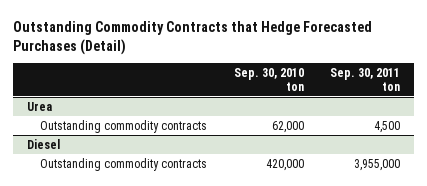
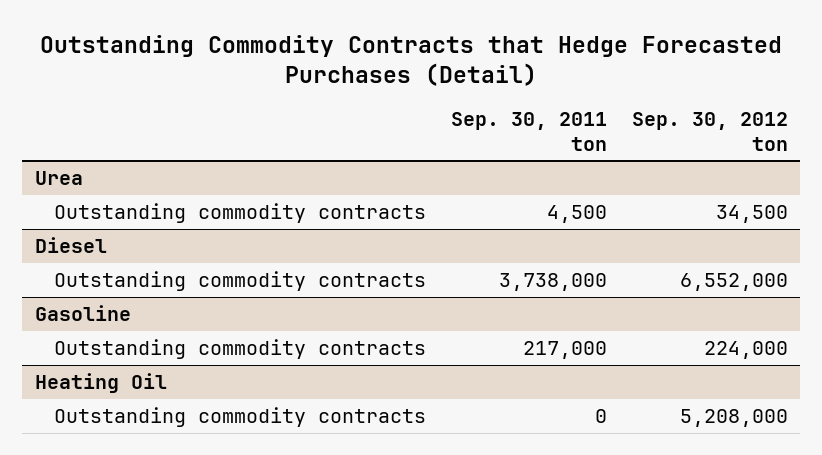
- | Sep. 30, 2010 ton | Sep. 30, 2011 ton
+ | Sep. 30, 2011 ton | Sep. 30, 2012 ton
@ Diesel
- Outstanding commodity contracts | 420,000 | 3,955,000
+ Outstanding commodity contracts | 3,738,000 | 6,552,000
+ Gasoline
+ Outstanding commodity contracts | 217,000 | 224,000
+ Heating Oil
+ Outstanding commodity contracts | 0 | 5,208,000

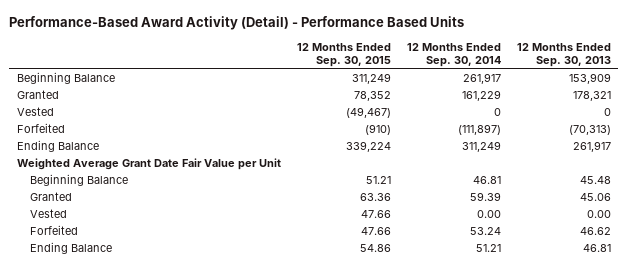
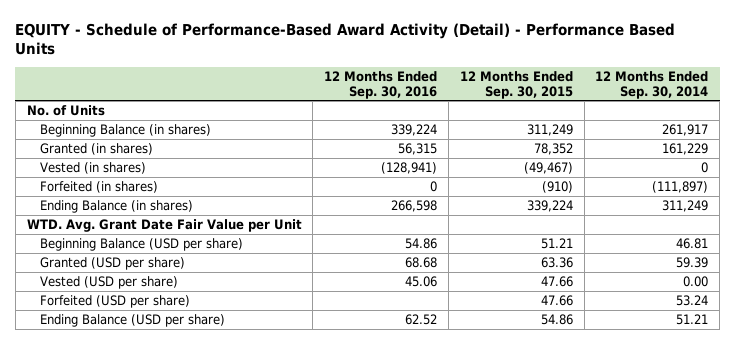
- Performance-Based Award Activity (Detail) - Performance Based Units
+ EQUITY - Schedule of Performance-Based Award Activity (Detail) - Performance Based Units
- | 12 Months Ended Sep. 30, 2015 | 12 Months Ended Sep. 30, 2014 | 12 Months Ended Sep. 30, 2013
+ | 12 Months Ended Sep. 30, 2016 | 12 Months Ended Sep. 30, 2015 | 12 Months Ended Sep. 30, 2014
- Beginning Balance | 311,249 | 261,917 | 153,909
- Granted | 78,352 | 161,229 | 178,321
- Vested | (49,467) | 0 | 0
- Forfeited | (910) | (111,897) | (70,313)
- Ending Balance | 339,224 | 311,249 | 261,917
- Weighted Average Grant Date Fair Value per Unit
- Beginning Balance | 51.21 | 46.81 | 45.48
- Granted | 63.36 | 59.39 | 45.06
- Vested | 47.66 | 0.00 | 0.00
- Forfeited | 47.66 | 53.24 | 46.62
- Ending Balance | 54.86 | 51.21 | 46.81
+ No. of Units
+ Beginning Balance (in shares) | 339,224 | 311,249 | 261,917
+ Granted (in shares) | 56,315 | 78,352 | 161,229
+ Vested (in shares) | (128,941) | (49,467) | 0
+ Forfeited (in shares) | 0 | (910) | (111,897)
+ Ending Balance (in shares) | 266,598 | 339,224 | 311,249
+ WTD. Avg. Grant Date Fair Value per Unit
+ Beginning Balance (USD per share) | 54.86 | 51.21 | 46.81
+ Granted (USD per share) | 68.68 | 63.36 | 59.39
+ Vested (USD per share) | 45.06 | 47.66 | 0.00
+ Forfeited (USD per share) | | 47.66 | 53.24
+ Ending Balance (USD per share) | 62.52 | 54.86 | 51.21

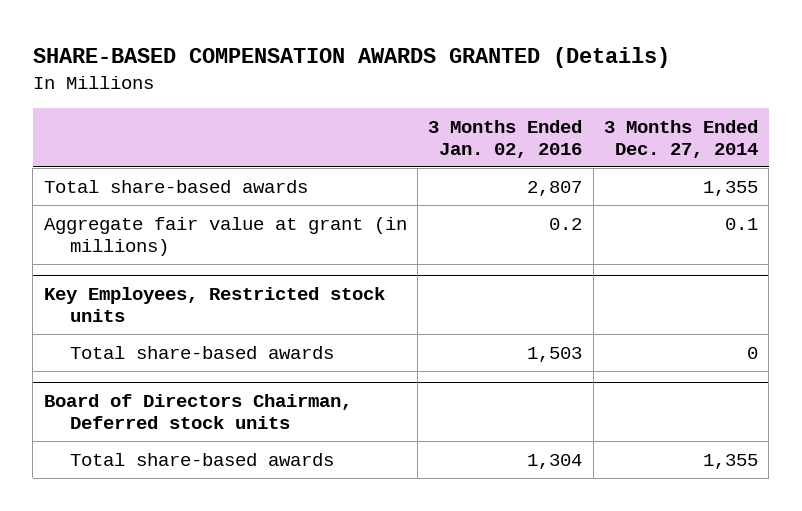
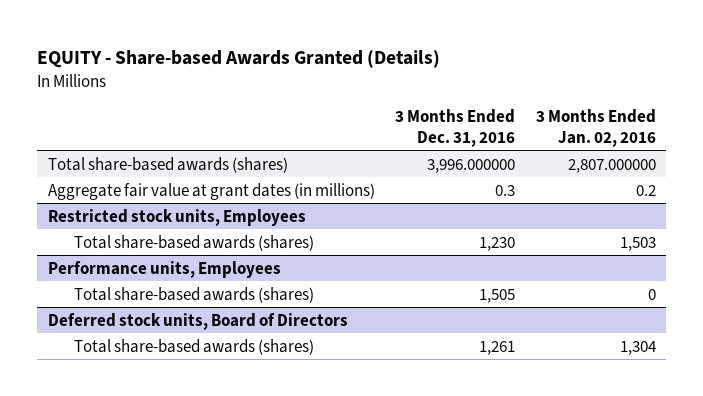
- SHARE-BASED COMPENSATION AWARDS GRANTED (Details)
+ EQUITY - Share-based Awards Granted (Details)
- | 3 Months Ended Jan. 02, 2016 | 3 Months Ended Dec. 27, 2014
+ | 3 Months Ended Dec. 31, 2016 | 3 Months Ended Jan. 02, 2016
- Total share-based awards | 2,807 | 1,355
- Aggregate fair value at grant (in millions) | 0.2 | 0.1
- Key Employees, Restricted stock units
- Total share-based awards | 1,503 | 0
- Board of Directors Chairman, Deferred stock units
- Total share-based awards | 1,304 | 1,355
+ Total share-based awards (shares) | 3,996.000000 | 2,807.000000
+ Aggregate fair value at grant dates (in millions) | 0.3 | 0.2
+ Restricted stock units, Employees
+ Total share-based awards (shares) | 1,230 | 1,503
+ Performance units, Employees
+ Total share-based awards (shares) | 1,505 | 0
+ Deferred stock units, Board of Directors
+ Total share-based awards (shares) | 1,261 | 1,304

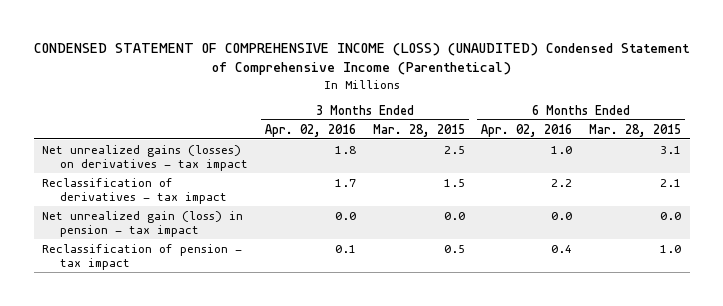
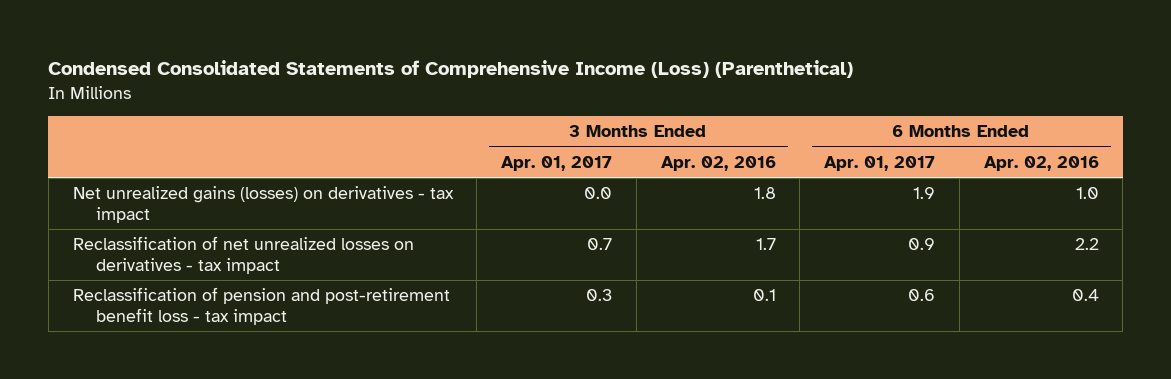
- CONDENSED STATEMENT OF COMPREHENSIVE INCOME (LOSS) (UNAUDITED) Condensed Statement of Comprehensive Income (Parenthetical)
+ Condensed Consolidated Statements of Comprehensive Income (Loss) (Parenthetical)
- | 3 Months Ended Apr. 02, 2016 | 3 Months Ended Mar. 28, 2015 | 6 Months Ended Apr. 02, 2016 | 6 Months Ended Mar. 28, 2015
+ | 3 Months Ended Apr. 01, 2017 | 3 Months Ended Apr. 02, 2016 | 6 Months Ended Apr. 01, 2017 | 6 Months Ended Apr. 02, 2016
- Reclassification of derivatives - tax impact | 1.7 | 1.5 | 2.2 | 2.1
- Net unrealized gain (loss) in pension - tax impact | 0.0 | 0.0 | 0.0 | 0.0
- Reclassification of pension - tax impact | 0.1 | 0.5 | 0.4 | 1.0
+ Reclassification of net unrealized losses on derivatives - tax impact | 0.7 | 1.7 | 0.9 | 2.2
+ Reclassification of pension and post-retirement benefit loss - tax impact | 0.3 | 0.1 | 0.6 | 0.4

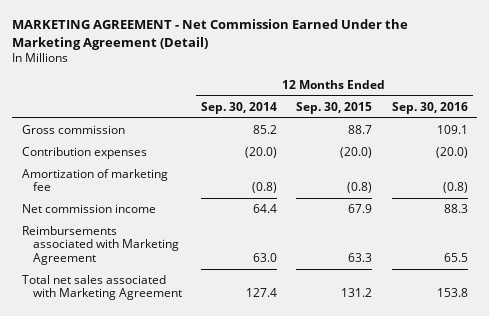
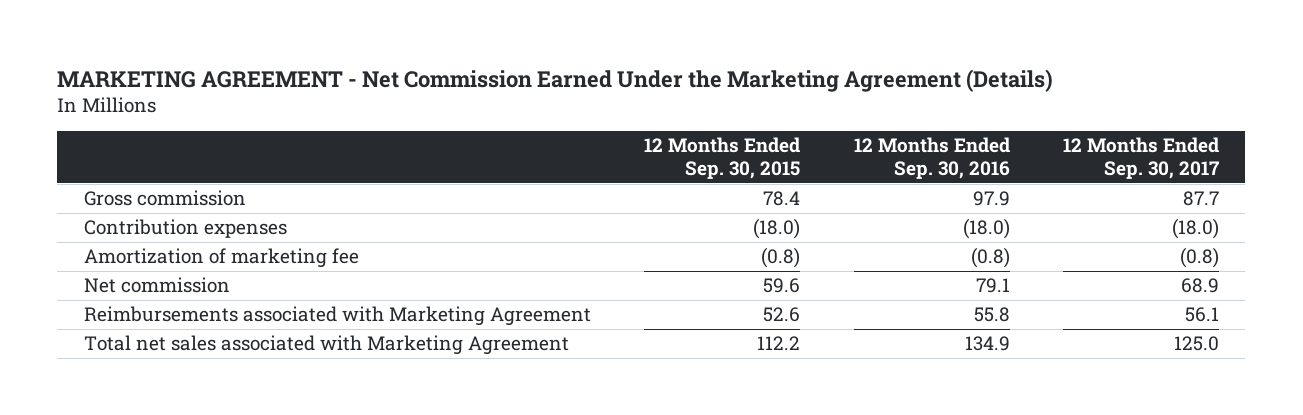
- MARKETING AGREEMENT - Net Commission Earned Under the Marketing Agreement (Detail)
+ MARKETING AGREEMENT - Net Commission Earned Under the Marketing Agreement (Details)
- | 12 Months Ended Sep. 30, 2014 | 12 Months Ended Sep. 30, 2015 | 12 Months Ended Sep. 30, 2016
+ | 12 Months Ended Sep. 30, 2015 | 12 Months Ended Sep. 30, 2016 | 12 Months Ended Sep. 30, 2017
- Gross commission | 85.2 | 88.7 | 109.1
- Contribution expenses | (20.0) | (20.0) | (20.0)
+ Gross commission | 78.4 | 97.9 | 87.7
+ Contribution expenses | (18.0) | (18.0) | (18.0)
- Net commission income | 64.4 | 67.9 | 88.3
- Reimbursements associated with Marketing Agreement | 63.0 | 63.3 | 65.5
- Total net sales associated with Marketing Agreement | 127.4 | 131.2 | 153.8
+ Net commission | 59.6 | 79.1 | 68.9
+ Reimbursements associated with Marketing Agreement | 52.6 | 55.8 | 56.1
+ Total net sales associated with Marketing Agreement | 112.2 | 134.9 | 125.0

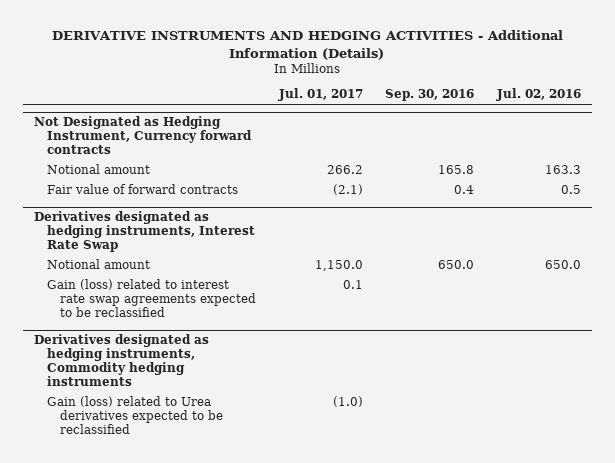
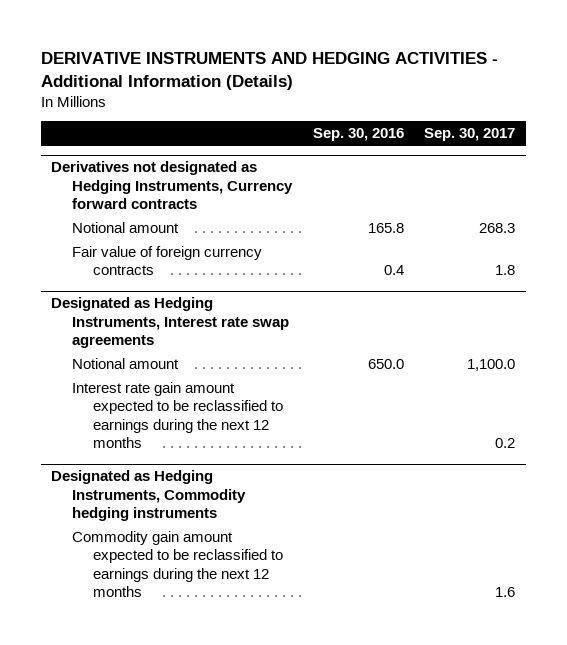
- | Jul. 01, 2017 | Sep. 30, 2016 | Jul. 02, 2016
+ | Sep. 30, 2016 | Sep. 30, 2017
- Not Designated as Hedging Instrument, Currency forward contracts
+ Derivatives not designated as Hedging Instruments, Currency forward contracts
- Fair value of forward contracts | (2.1) | 0.4 | 0.5
- Derivatives designated as hedging instruments, Interest Rate Swap
+ Fair value of foreign currency contracts | 0.4 | 1.8
+ Designated as Hedging Instruments, Interest rate swap agreements
- Gain (loss) related to interest rate swap agreements expected to be reclassified | 0.1 | |
- Derivatives designated as hedging instruments, Commodity hedging instruments
- Gain (loss) related to Urea derivatives expected to be reclassified | (1.0) | |
+ Interest rate gain amount expected to be reclassified to earnings during the next 12 months | | 0.2
+ Designated as Hedging Instruments, Commodity hedging instruments
+ Commodity gain amount expected to be reclassified to earnings during the next 12 months | | 1.6

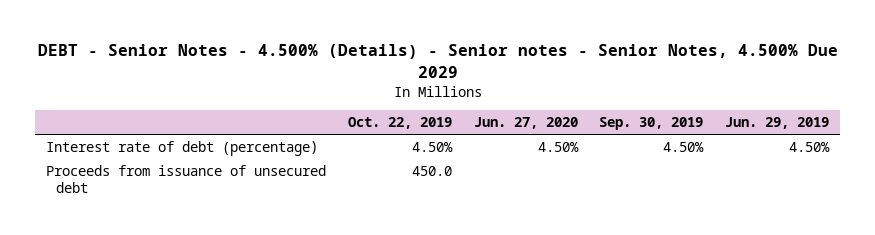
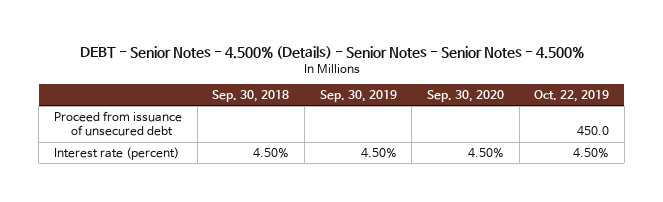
- DEBT - Senior Notes - 4.500% (Details) - Senior notes - Senior Notes, 4.500% Due 2029
+ DEBT - Senior Notes - 4.500% (Details) - Senior Notes - Senior Notes - 4.500%
- | Oct. 22, 2019 | Jun. 27, 2020 | Sep. 30, 2019 | Jun. 29, 2019
+ | Sep. 30, 2018 | Sep. 30, 2019 | Sep. 30, 2020 | Oct. 22, 2019
- Interest rate of debt (percentage) | 4.50% | 4.50% | 4.50% | 4.50%
- Proceeds from issuance of unsecured debt | 450.0 | | |
+ Proceed from issuance of unsecured debt | | | | 450.0
+ Interest rate (percent) | 4.50% | 4.50% | 4.50% | 4.50%

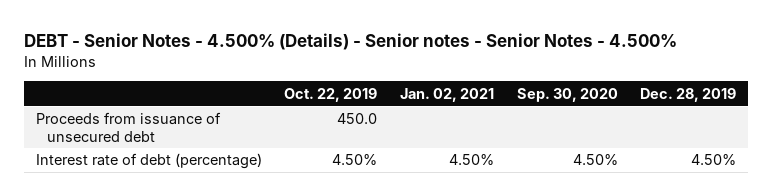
- DEBT - Senior Notes - 4.500% (Details) - Senior Notes - Senior Notes - 4.500%
+ DEBT - Senior Notes - 4.500% (Details) - Senior notes - Senior Notes - 4.500%
- | Sep. 30, 2018 | Sep. 30, 2019 | Sep. 30, 2020 | Oct. 22, 2019
+ | Oct. 22, 2019 | Jan. 02, 2021 | Sep. 30, 2020 | Dec. 28, 2019
- Proceed from issuance of unsecured debt | | | | 450.0
- Interest rate (percent) | 4.50% | 4.50% | 4.50% | 4.50%
+ Proceeds from issuance of unsecured debt | 450.0 | | |
+ Interest rate of debt (percentage) | 4.50% | 4.50% | 4.50% | 4.50%

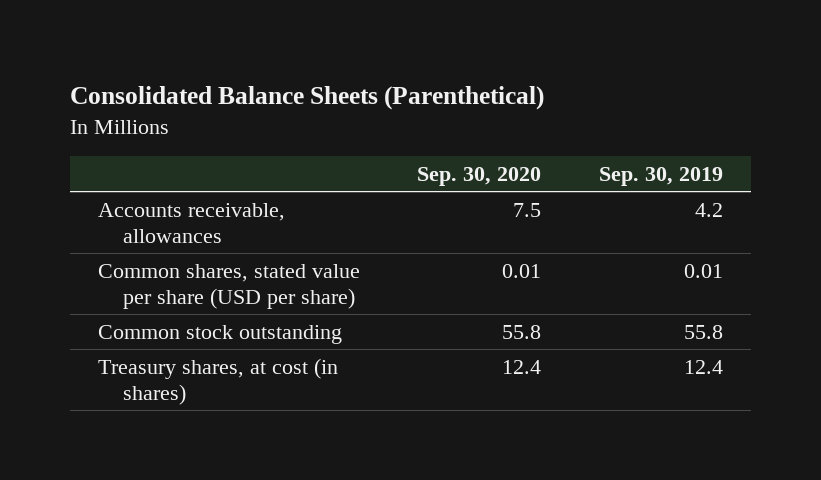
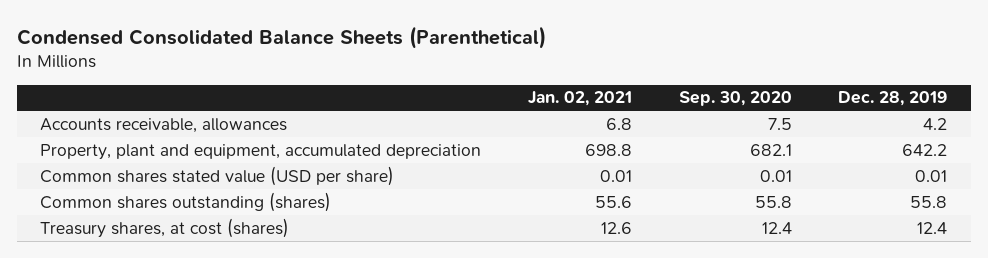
- Consolidated Balance Sheets (Parenthetical)
+ Condensed Consolidated Balance Sheets (Parenthetical)
- | Sep. 30, 2020 | Sep. 30, 2019
+ | Jan. 02, 2021 | Sep. 30, 2020 | Dec. 28, 2019
- Common shares, stated value per share (USD per share) | 0.01 | 0.01
- Common stock outstanding | 55.8 | 55.8
- Treasury shares, at cost (in shares) | 12.4 | 12.4
+ Property, plant and equipment, accumulated depreciation | 698.8 | 682.1 | 642.2
+ Common shares stated value (USD per share) | 0.01 | 0.01 | 0.01
+ Common shares outstanding (shares) | 55.6 | 55.8 | 55.8
+ Treasury shares, at cost (shares) | 12.6 | 12.4 | 12.4

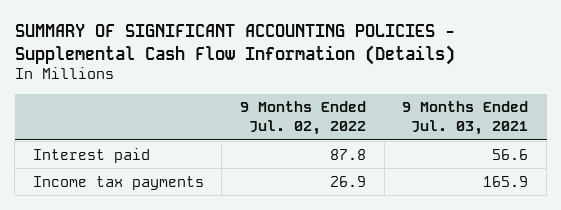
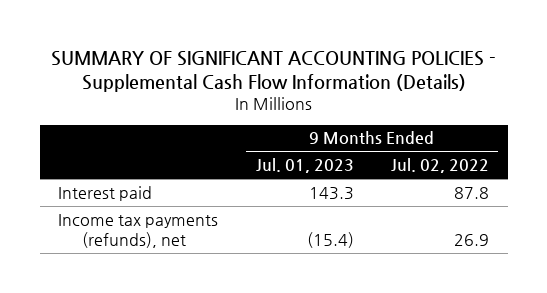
- | 9 Months Ended Jul. 02, 2022 | 9 Months Ended Jul. 03, 2021
+ | 9 Months Ended Jul. 01, 2023 | 9 Months Ended Jul. 02, 2022
- Income tax payments | 26.9 | 165.9
+ Income tax payments (refunds), net | (15.4) | 26.9

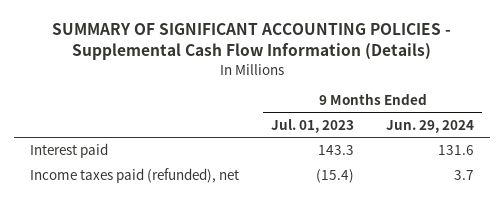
- | 9 Months Ended Jul. 01, 2023 | 9 Months Ended Jul. 02, 2022
+ | 9 Months Ended Jul. 01, 2023 | 9 Months Ended Jun. 29, 2024
- Income tax payments (refunds), net | (15.4) | 26.9
+ Income taxes paid (refunded), net | (15.4) | 3.7

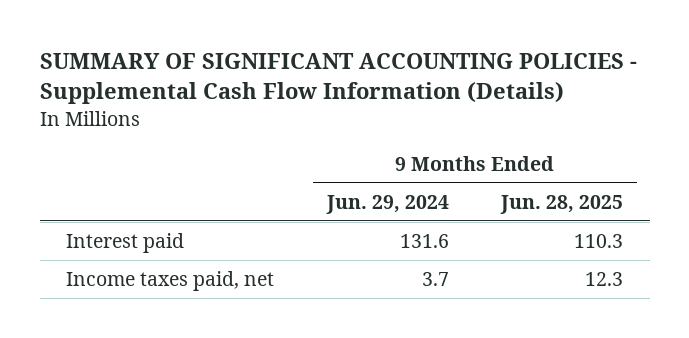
- | 9 Months Ended Jul. 01, 2023 | 9 Months Ended Jun. 29, 2024
+ | 9 Months Ended Jun. 29, 2024 | 9 Months Ended Jun. 28, 2025
- Income taxes paid (refunded), net | (15.4) | 3.7
+ Income taxes paid, net | 3.7 | 12.3

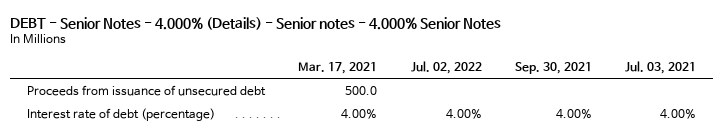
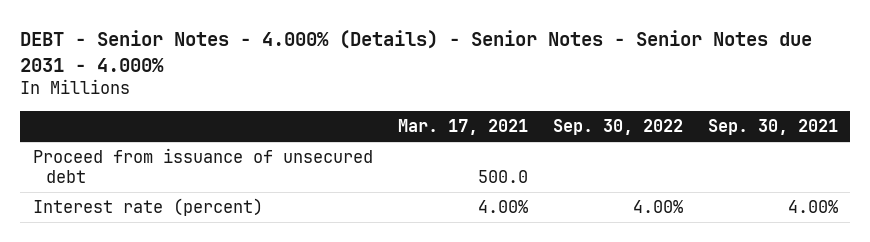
- DEBT - Senior Notes - 4.000% (Details) - Senior notes - 4.000% Senior Notes
+ DEBT - Senior Notes - 4.000% (Details) - Senior Notes - Senior Notes due 2031 - 4.000%
- | Mar. 17, 2021 | Jul. 02, 2022 | Sep. 30, 2021 | Jul. 03, 2021
+ | Mar. 17, 2021 | Sep. 30, 2022 | Sep. 30, 2021
- Proceeds from issuance of unsecured debt | 500.0 | | |
- Interest rate of debt (percentage) | 4.00% | 4.00% | 4.00% | 4.00%
+ Proceed from issuance of unsecured debt | 500.0 | |
+ Interest rate (percent) | 4.00% | 4.00% | 4.00%

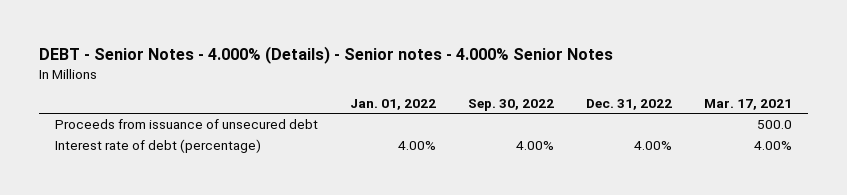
- DEBT - Senior Notes - 4.000% (Details) - Senior Notes - Senior Notes due 2031 - 4.000%
+ DEBT - Senior Notes - 4.000% (Details) - Senior notes - 4.000% Senior Notes
- | Mar. 17, 2021 | Sep. 30, 2022 | Sep. 30, 2021
+ | Jan. 01, 2022 | Sep. 30, 2022 | Dec. 31, 2022 | Mar. 17, 2021
- Proceed from issuance of unsecured debt | 500.0 | |
- Interest rate (percent) | 4.00% | 4.00% | 4.00%
+ Proceeds from issuance of unsecured debt | | | | 500.0
+ Interest rate of debt (percentage) | 4.00% | 4.00% | 4.00% | 4.00%

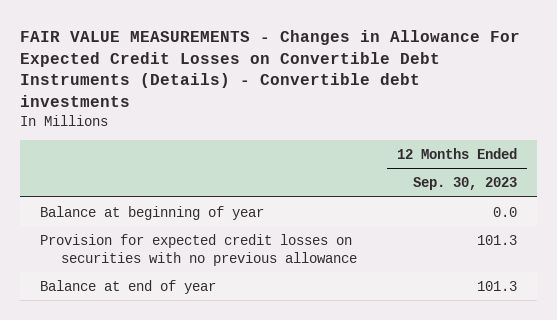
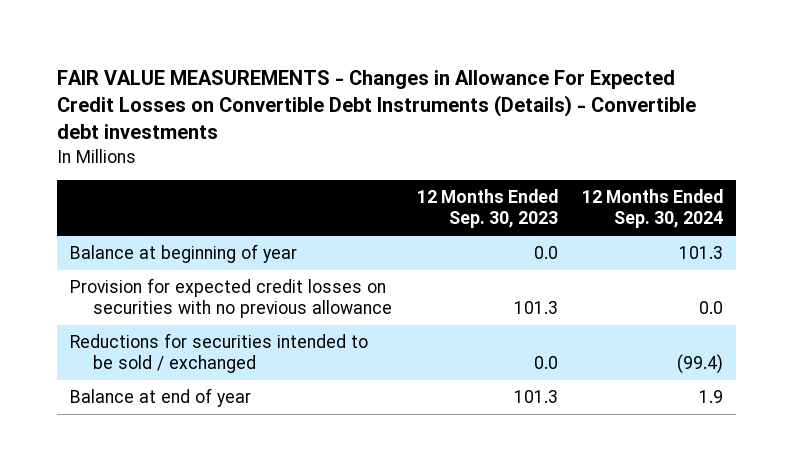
- | 12 Months Ended Sep. 30, 2023
+ | 12 Months Ended Sep. 30, 2023 | 12 Months Ended Sep. 30, 2024
+ Reductions for securities intended to be sold / exchanged | 0.0 | (99.4)

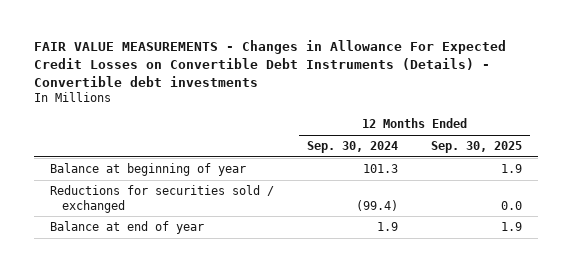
- | 12 Months Ended Sep. 30, 2023 | 12 Months Ended Sep. 30, 2024
+ | 12 Months Ended Sep. 30, 2024 | 12 Months Ended Sep. 30, 2025
- Provision for expected credit losses on securities with no previous allowance | 101.3 | 0.0
- Reductions for securities intended to be sold / exchanged | 0.0 | (99.4)
+ Reductions for securities sold / exchanged | (99.4) | 0.0

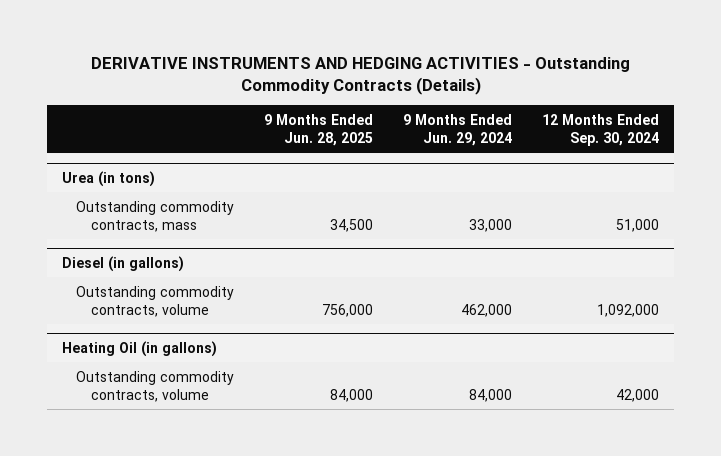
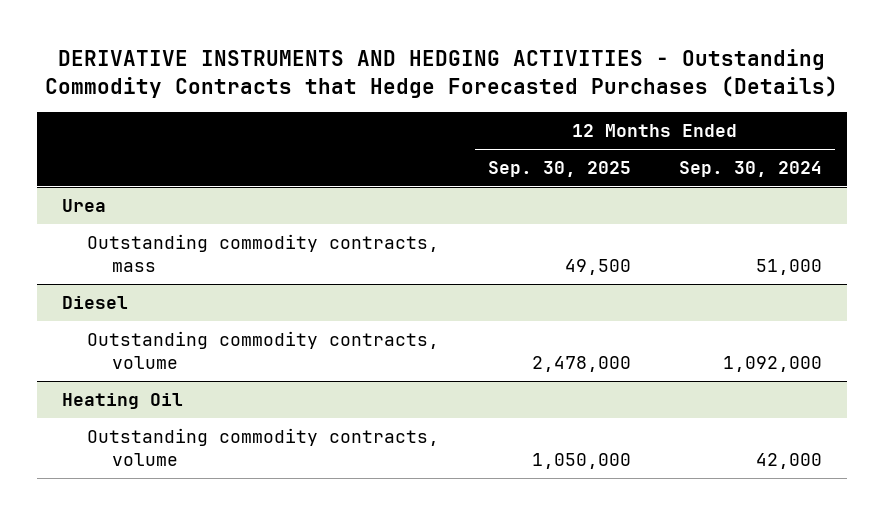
- DERIVATIVE INSTRUMENTS AND HEDGING ACTIVITIES - Outstanding Commodity Contracts (Details)
+ DERIVATIVE INSTRUMENTS AND HEDGING ACTIVITIES - Outstanding Commodity Contracts that Hedge Forecasted Purchases (Details)
- | 9 Months Ended Jun. 28, 2025 | 9 Months Ended Jun. 29, 2024 | 12 Months Ended Sep. 30, 2024
+ | 12 Months Ended Sep. 30, 2025 | 12 Months Ended Sep. 30, 2024
- Urea (in tons)
+ Urea
- Diesel (in gallons)
+ Diesel
- Heating Oil (in gallons)
+ Heating Oil

